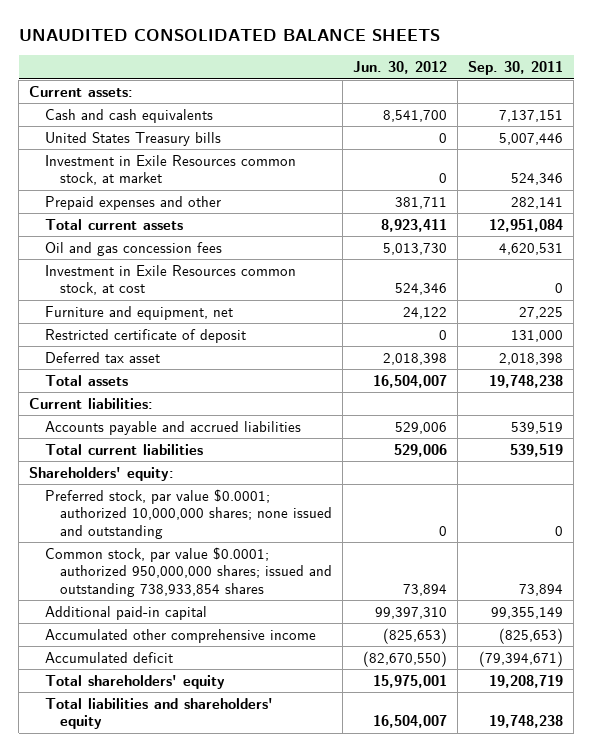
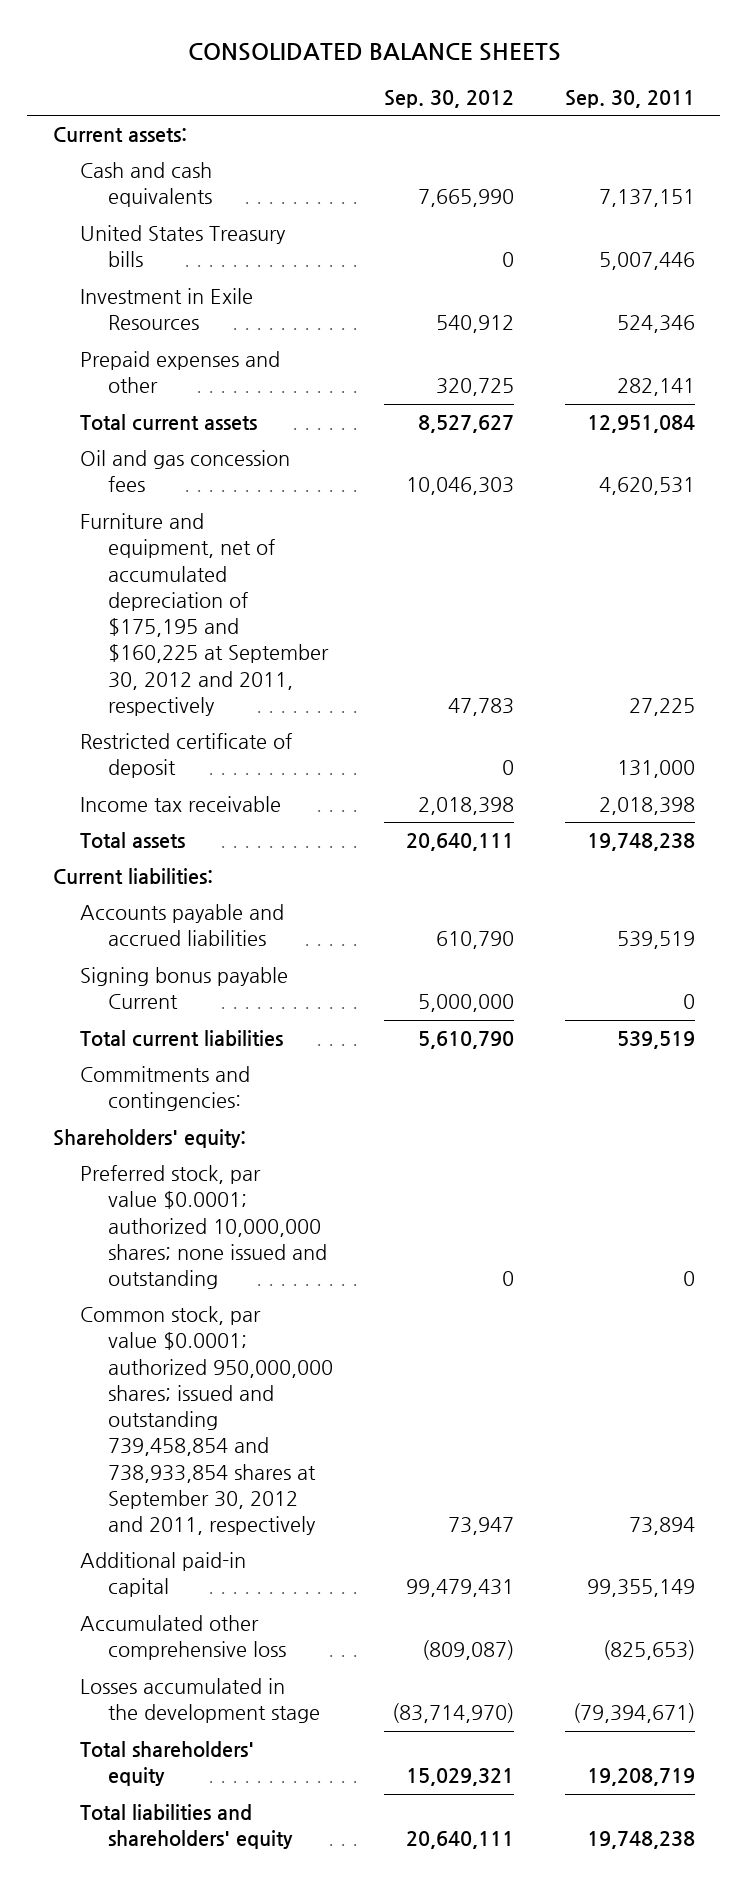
- UNAUDITED CONSOLIDATED BALANCE SHEETS
+ CONSOLIDATED BALANCE SHEETS
- | Jun. 30, 2012 | Sep. 30, 2011
+ | Sep. 30, 2012 | Sep. 30, 2011
- Investment in Exile Resources common stock, at market | 0 | 524,346
+ Investment in Exile Resources | 540,912 | 524,346
- Investment in Exile Resources common stock, at cost | 524,346 | 0
- Furniture and equipment, net | 24,122 | 27,225
+ Furniture and equipment, net of accumulated depreciation of $175,195 and $160,225 at September 30, 2012 and 2011, respectively | 47,783 | 27,225
- Deferred tax asset | 2,018,398 | 2,018,398
+ Income tax receivable | 2,018,398 | 2,018,398
+ Signing bonus payable Current | 5,000,000 | 0
+ Commitments and contingencies:
- Common stock, par value $0.0001; authorized 950,000,000 shares; issued and outstanding 738,933,854 shares | 73,894 | 73,894
+ Common stock, par value $0.0001; authorized 950,000,000 shares; issued and outstanding 739,458,854 and 738,933,854 shares at September 30, 2012 and 2011, respectively | 73,947 | 73,894
- Accumulated other comprehensive income | (825,653) | (825,653)
- Accumulated deficit | (82,670,550) | (79,394,671)
+ Accumulated other comprehensive loss | (809,087) | (825,653)
+ Losses accumulated in the development stage | (83,714,970) | (79,394,671)

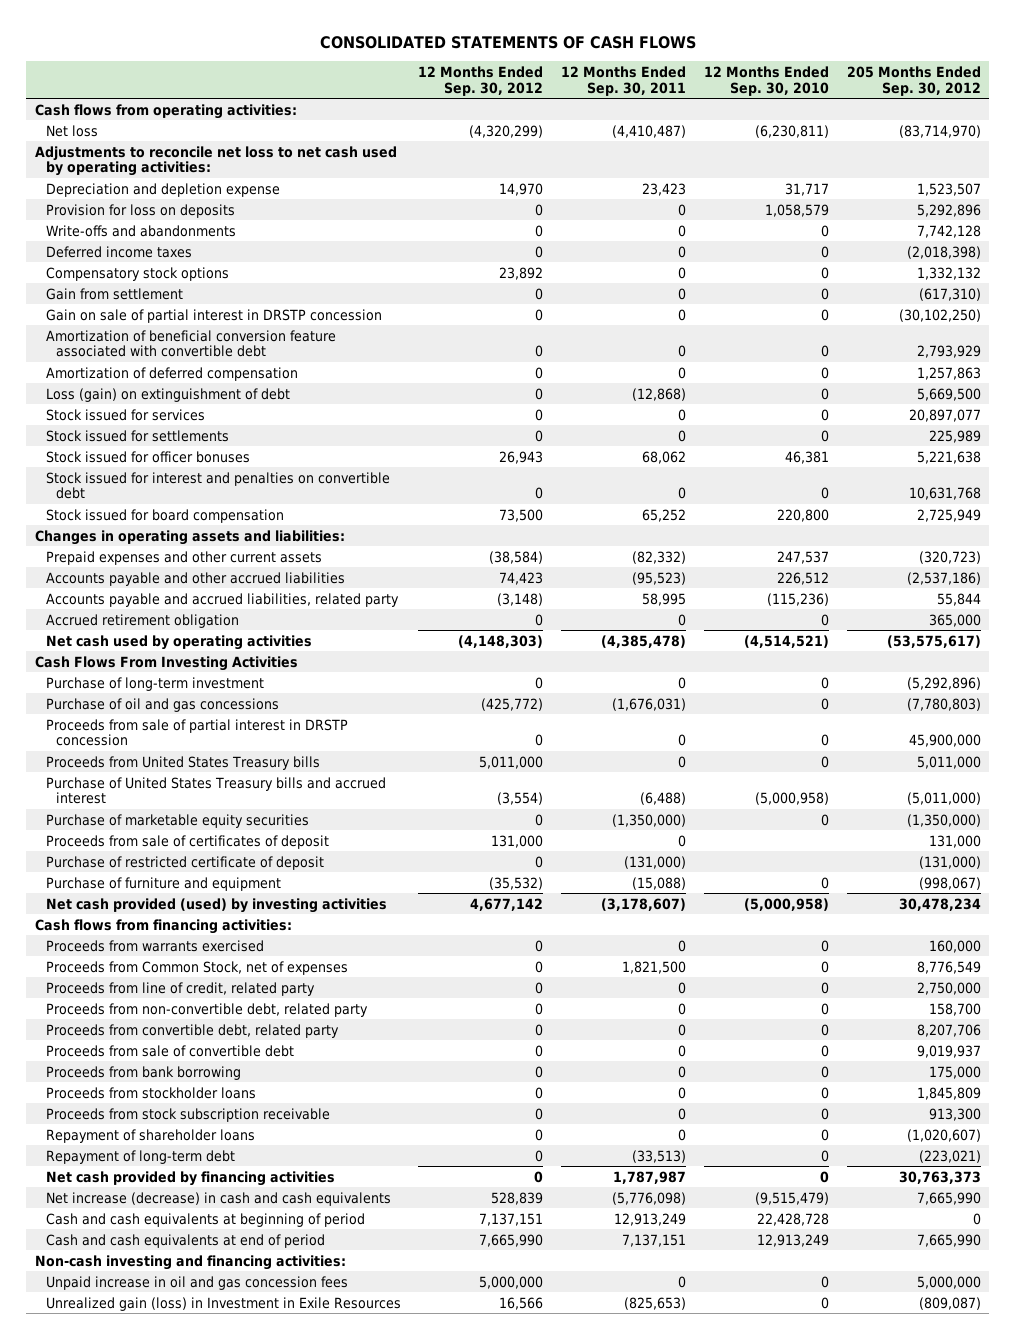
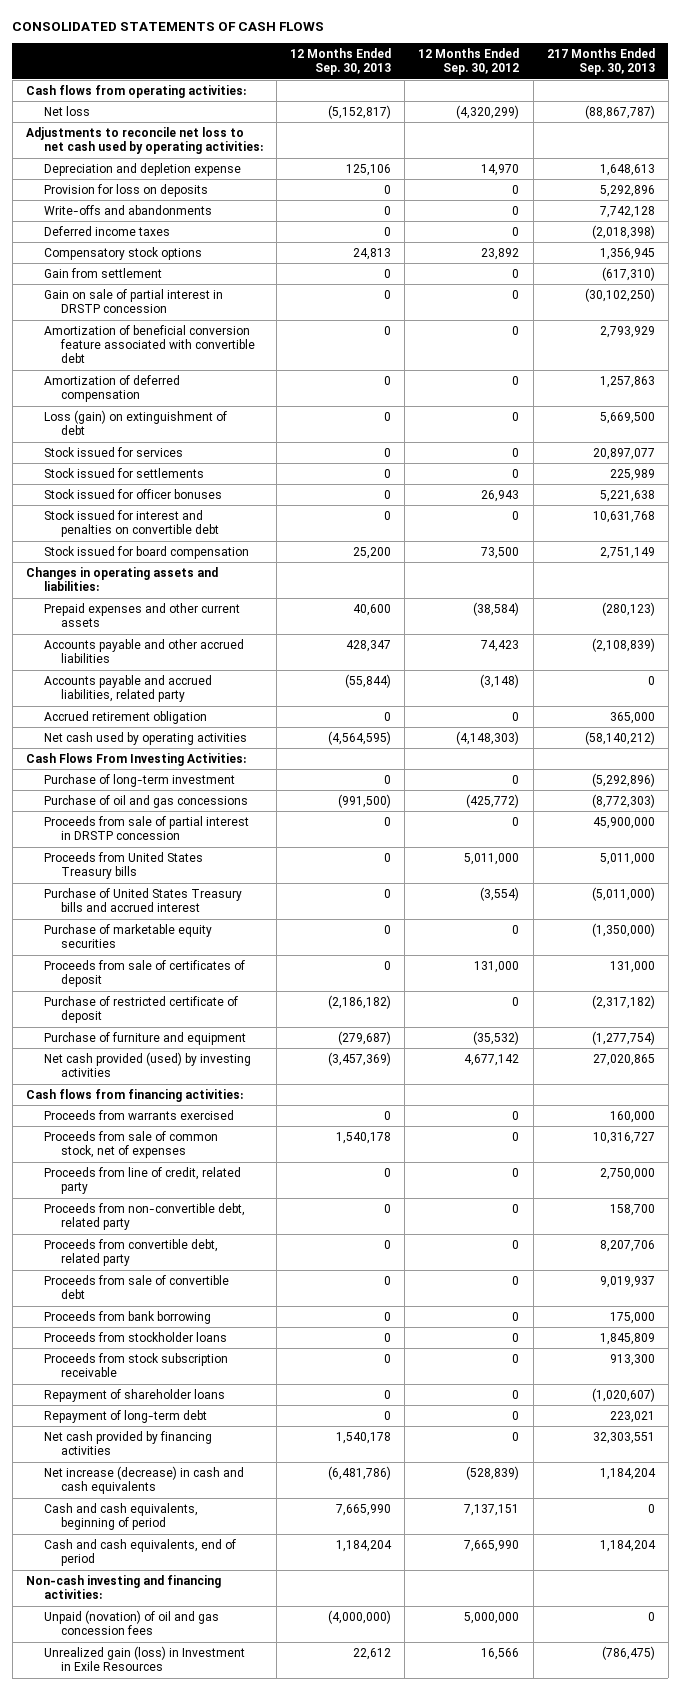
- | 12 Months Ended Sep. 30, 2012 | 12 Months Ended Sep. 30, 2011 | 12 Months Ended Sep. 30, 2010 | 205 Months Ended Sep. 30, 2012
+ | 12 Months Ended Sep. 30, 2013 | 12 Months Ended Sep. 30, 2012 | 217 Months Ended Sep. 30, 2013
- Cash Flows From Investing Activities
+ Cash Flows From Investing Activities:
- Proceeds from Common Stock, net of expenses | 0 | 1,821,500 | 0 | 8,776,549
+ Proceeds from sale of common stock, net of expenses | 1,540,178 | 0 | 10,316,727
- Net increase (decrease) in cash and cash equivalents | 528,839 | (5,776,098) | (9,515,479) | 7,665,990
- Cash and cash equivalents at beginning of period | 7,137,151 | 12,913,249 | 22,428,728 | 0
- Cash and cash equivalents at end of period | 7,665,990 | 7,137,151 | 12,913,249 | 7,665,990
+ Net increase (decrease) in cash and cash equivalents | (6,481,786) | (528,839) | 1,184,204
+ Cash and cash equivalents, beginning of period | 7,665,990 | 7,137,151 | 0
+ Cash and cash equivalents, end of period | 1,184,204 | 7,665,990 | 1,184,204
- Unpaid increase in oil and gas concession fees | 5,000,000 | 0 | 0 | 5,000,000
+ Unpaid (novation) of oil and gas concession fees | (4,000,000) | 5,000,000 | 0

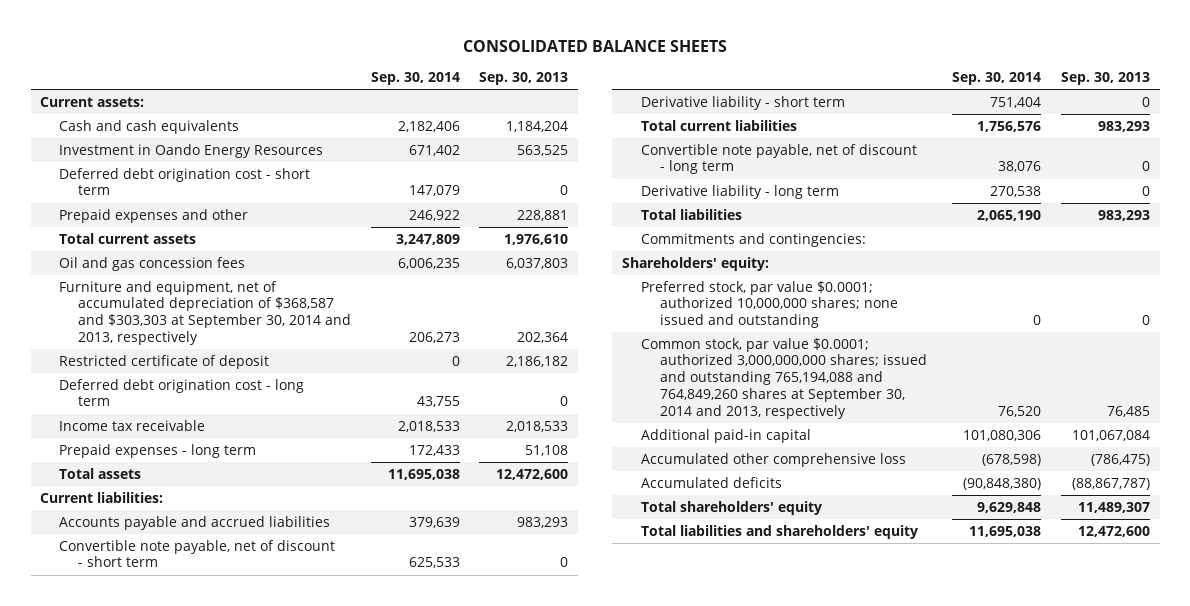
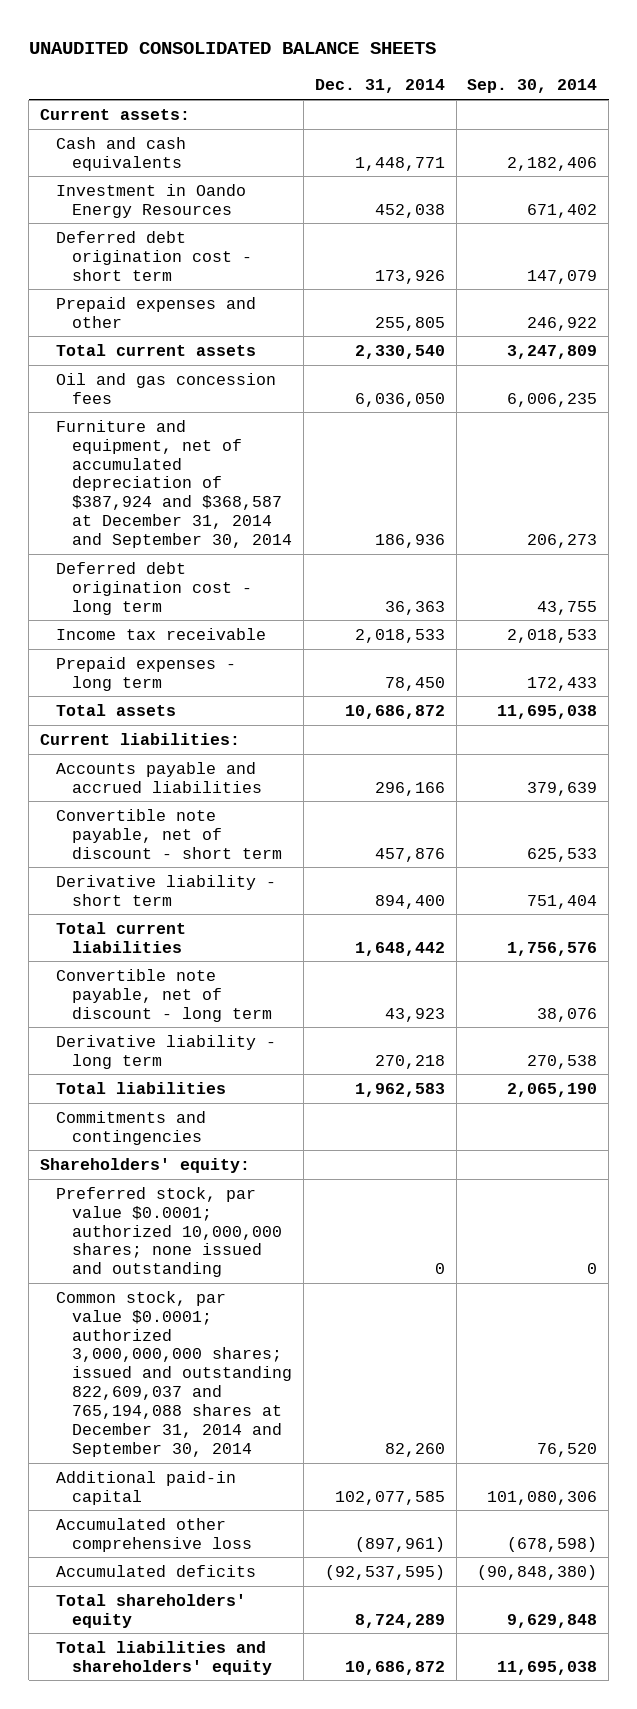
- CONSOLIDATED BALANCE SHEETS
+ UNAUDITED CONSOLIDATED BALANCE SHEETS
- | Sep. 30, 2014 | Sep. 30, 2013
+ | Dec. 31, 2014 | Sep. 30, 2014
- Furniture and equipment, net of accumulated depreciation of $368,587 and $303,303 at September 30, 2014 and 2013, respectively | 206,273 | 202,364
- Restricted certificate of deposit | 0 | 2,186,182
+ Furniture and equipment, net of accumulated depreciation of $387,924 and $368,587 at December 31, 2014 and September 30, 2014 | 186,936 | 206,273
- Commitments and contingencies:
+ Commitments and contingencies
- Common stock, par value $0.0001; authorized 3,000,000,000 shares; issued and outstanding 765,194,088 and 764,849,260 shares at September 30, 2014 and 2013, respectively | 76,520 | 76,485
+ Common stock, par value $0.0001; authorized 3,000,000,000 shares; issued and outstanding 822,609,037 and 765,194,088 shares at December 31, 2014 and September 30, 2014 | 82,260 | 76,520

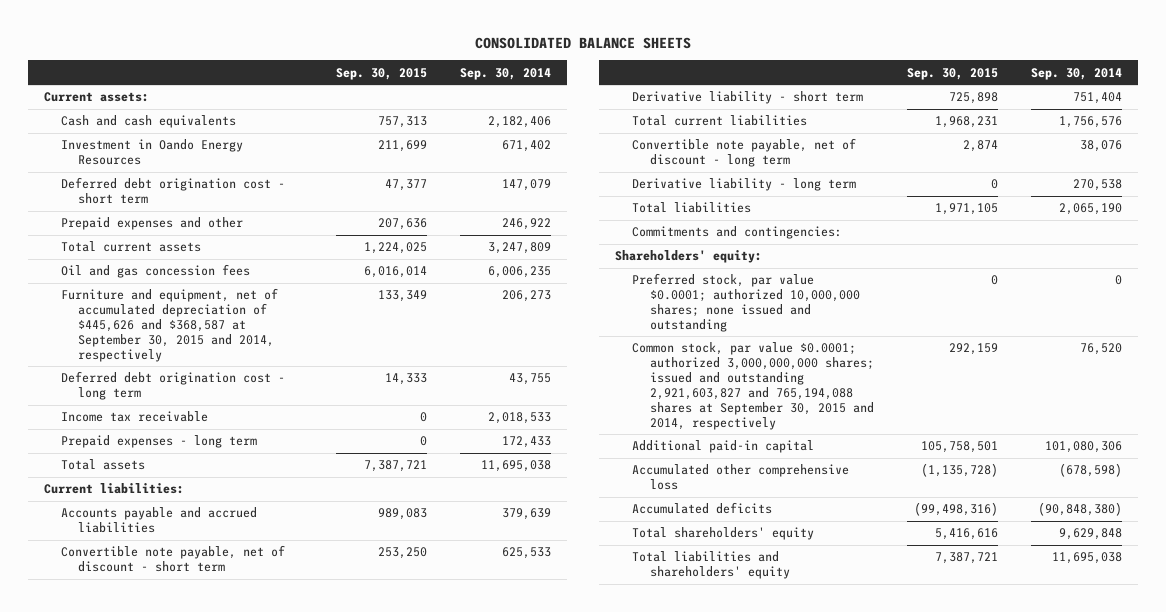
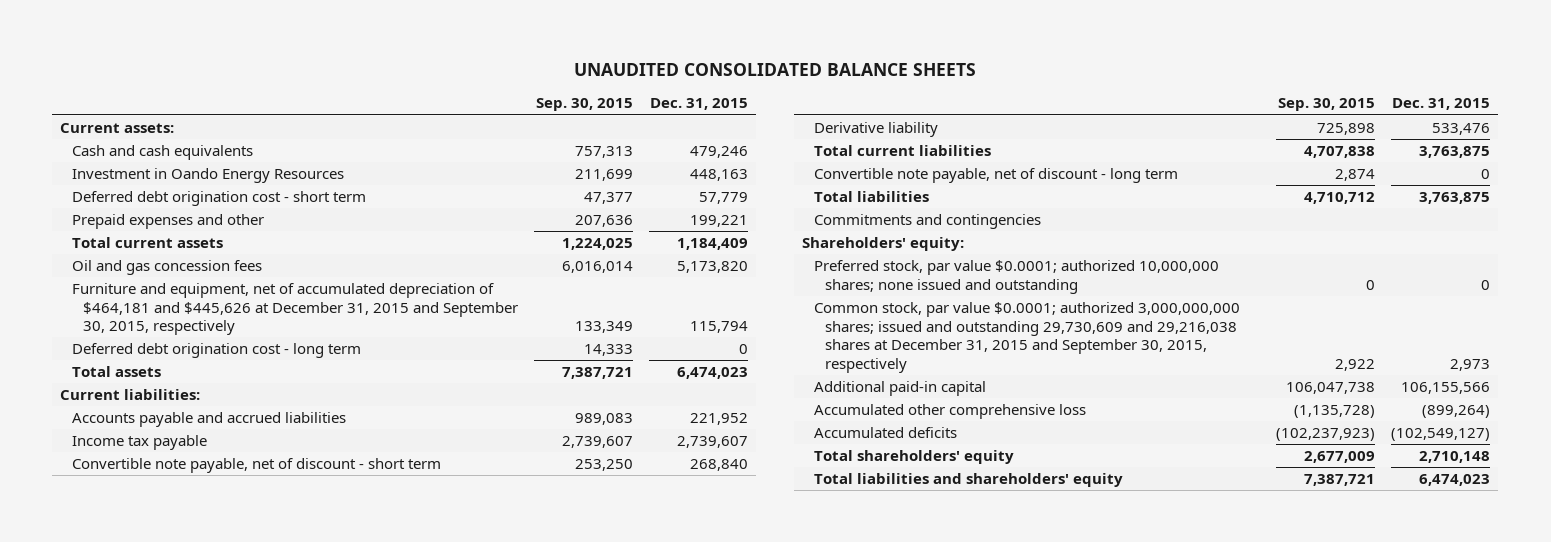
- CONSOLIDATED BALANCE SHEETS
+ UNAUDITED CONSOLIDATED BALANCE SHEETS
- | Sep. 30, 2015 | Sep. 30, 2014
+ | Sep. 30, 2015 | Dec. 31, 2015
- Furniture and equipment, net of accumulated depreciation of $445,626 and $368,587 at September 30, 2015 and 2014, respectively | 133,349 | 206,273
+ Furniture and equipment, net of accumulated depreciation of $464,181 and $445,626 at December 31, 2015 and September 30, 2015, respectively | 133,349 | 115,794
- Income tax receivable | 0 | 2,018,533
- Prepaid expenses - long term | 0 | 172,433
+ Income tax payable | 2,739,607 | 2,739,607
- Derivative liability - short term | 725,898 | 751,404
- Total current liabilities | 1,968,231 | 1,756,576
+ Derivative liability | 725,898 | 533,476
+ Total current liabilities | 4,707,838 | 3,763,875
- Derivative liability - long term | 0 | 270,538
- Total liabilities | 1,971,105 | 2,065,190
- Commitments and contingencies:
+ Total liabilities | 4,710,712 | 3,763,875
+ Commitments and contingencies
- Common stock, par value $0.0001; authorized 3,000,000,000 shares; issued and outstanding 2,921,603,827 and 765,194,088 shares at September 30, 2015 and 2014, respectively | 292,159 | 76,520
- Additional paid-in capital | 105,758,501 | 101,080,306
+ Common stock, par value $0.0001; authorized 3,000,000,000 shares; issued and outstanding 29,730,609 and 29,216,038 shares at December 31, 2015 and September 30, 2015, respectively | 2,922 | 2,973
+ Additional paid-in capital | 106,047,738 | 106,155,566
- Accumulated deficits | (99,498,316) | (90,848,380)
- Total shareholders' equity | 5,416,616 | 9,629,848
+ Accumulated deficits | (102,237,923) | (102,549,127)
+ Total shareholders' equity | 2,677,009 | 2,710,148

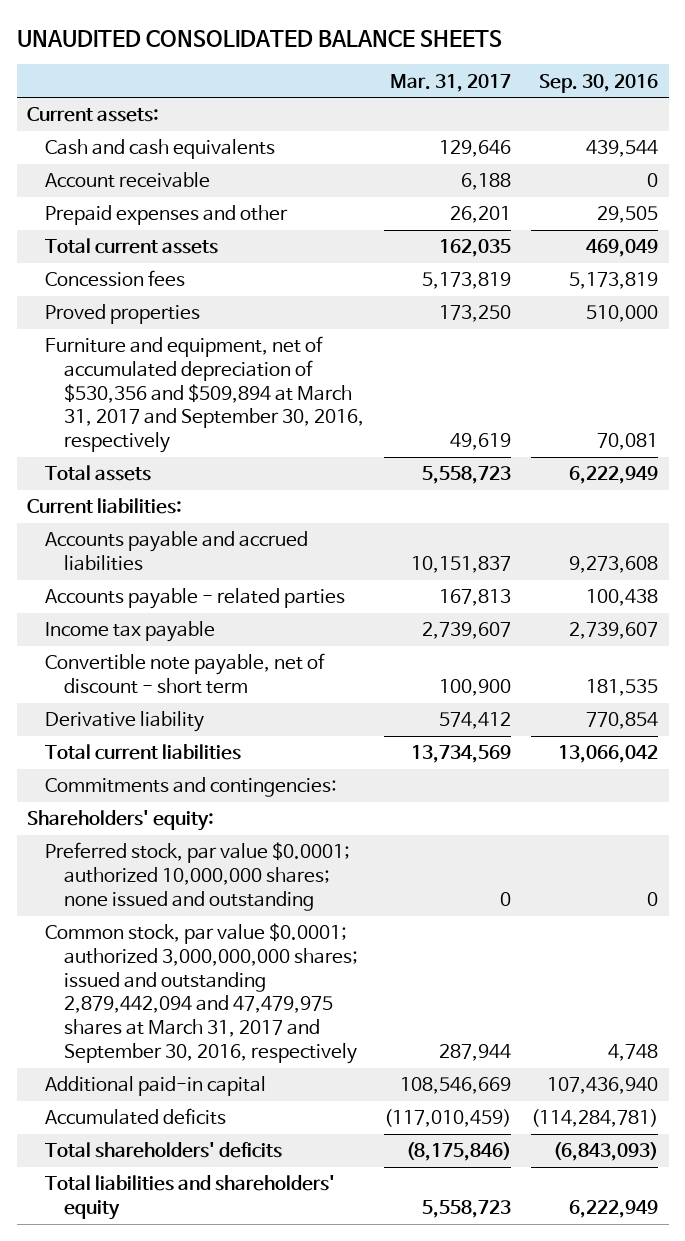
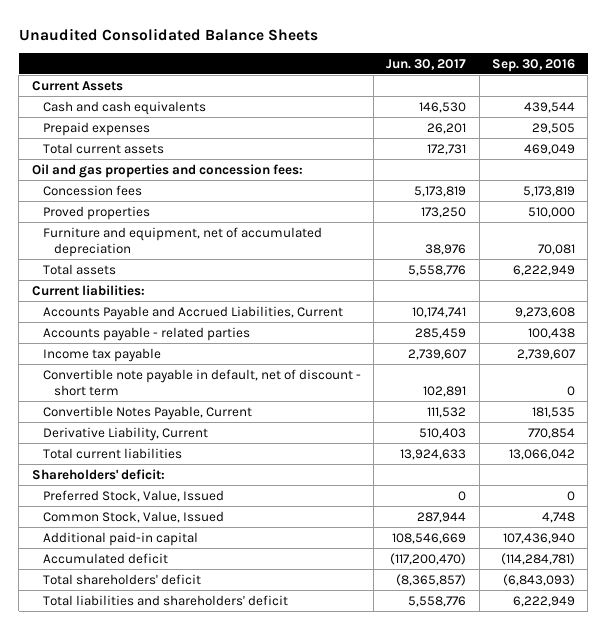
- UNAUDITED CONSOLIDATED BALANCE SHEETS
+ Unaudited Consolidated Balance Sheets
- | Mar. 31, 2017 | Sep. 30, 2016
+ | Jun. 30, 2017 | Sep. 30, 2016
- Current assets:
+ Current Assets
- Account receivable | 6,188 | 0
- Prepaid expenses and other | 26,201 | 29,505
+ Prepaid expenses | 26,201 | 29,505
+ Oil and gas properties and concession fees:
- Furniture and equipment, net of accumulated depreciation of $530,356 and $509,894 at March 31, 2017 and September 30, 2016, respectively | 49,619 | 70,081
+ Furniture and equipment, net of accumulated depreciation | 38,976 | 70,081
- Accounts payable and accrued liabilities | 10,151,837 | 9,273,608
+ Accounts Payable and Accrued Liabilities, Current | 10,174,741 | 9,273,608
- Convertible note payable, net of discount - short term | 100,900 | 181,535
- Derivative liability | 574,412 | 770,854
+ Convertible note payable in default, net of discount - short term | 102,891 | 0
+ Convertible Notes Payable, Current | 111,532 | 181,535
+ Derivative Liability, Current | 510,403 | 770,854
- Commitments and contingencies:
- Shareholders' equity:
- Preferred stock, par value $0.0001; authorized 10,000,000 shares; none issued and outstanding | 0 | 0
- Common stock, par value $0.0001; authorized 3,000,000,000 shares; issued and outstanding 2,879,442,094 and 47,479,975 shares at March 31, 2017 and September 30, 2016, respectively | 287,944 | 4,748
+ Shareholders' deficit:
+ Preferred Stock, Value, Issued | 0 | 0
+ Common Stock, Value, Issued | 287,944 | 4,748
- Accumulated deficits | (117,010,459) | (114,284,781)
- Total shareholders' deficits | (8,175,846) | (6,843,093)
- Total liabilities and shareholders' equity | 5,558,723 | 6,222,949
+ Accumulated deficit | (117,200,470) | (114,284,781)
+ Total shareholders' deficit | (8,365,857) | (6,843,093)
+ Total liabilities and shareholders' deficit | 5,558,776 | 6,222,949

